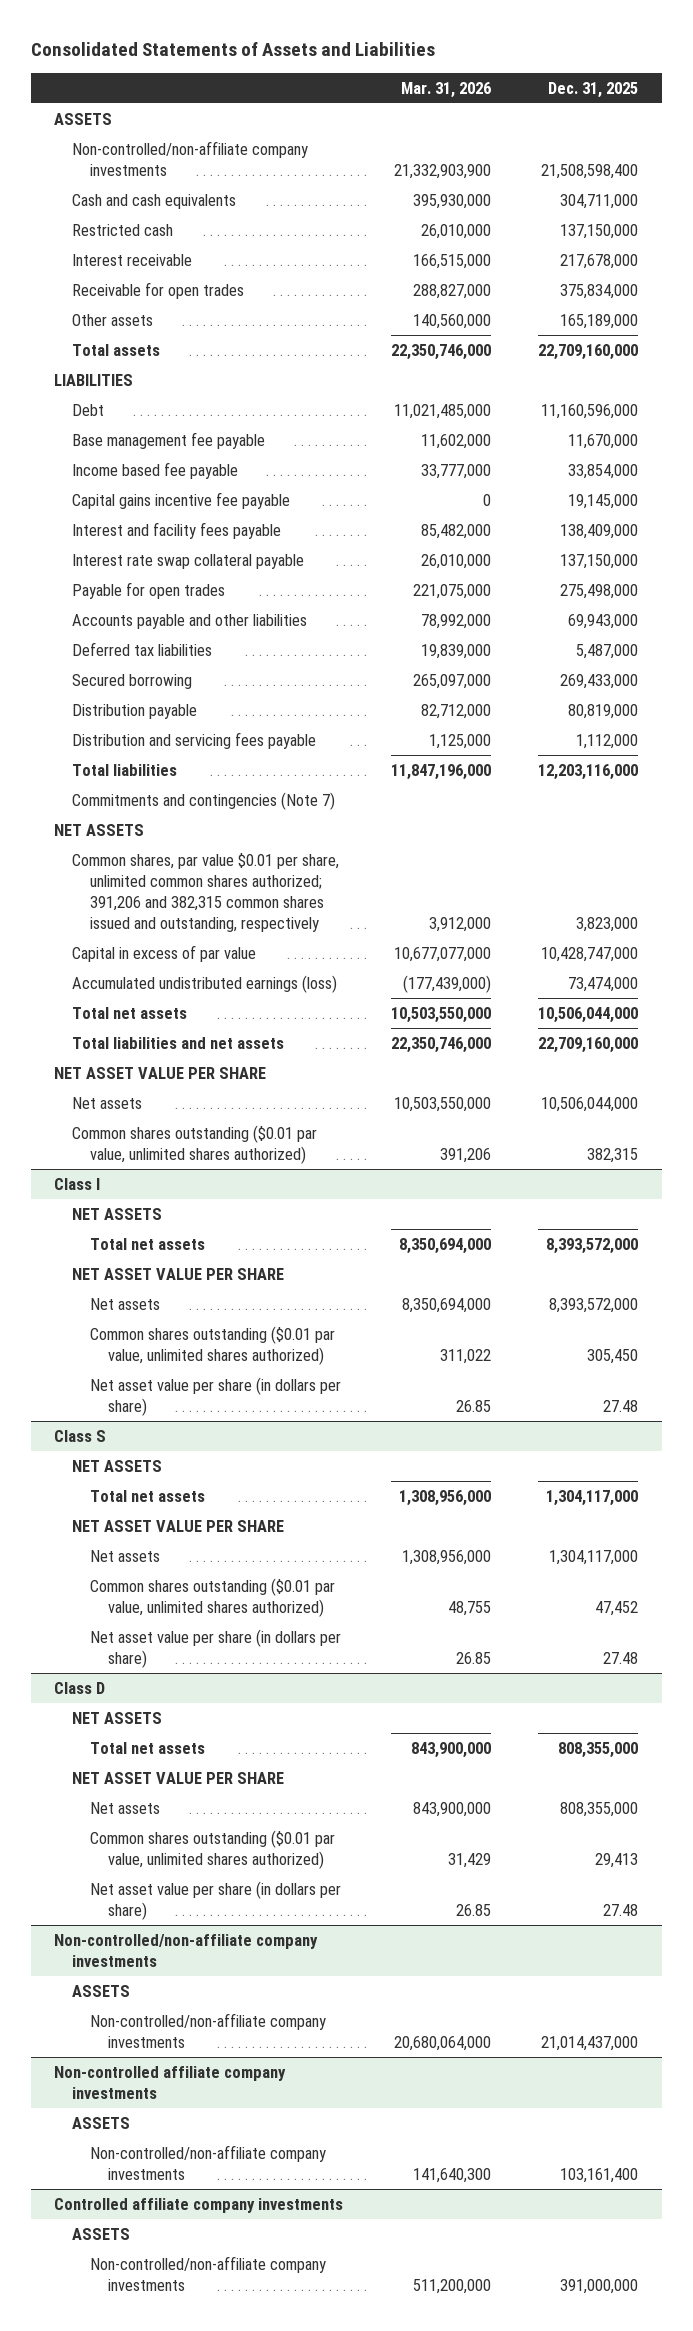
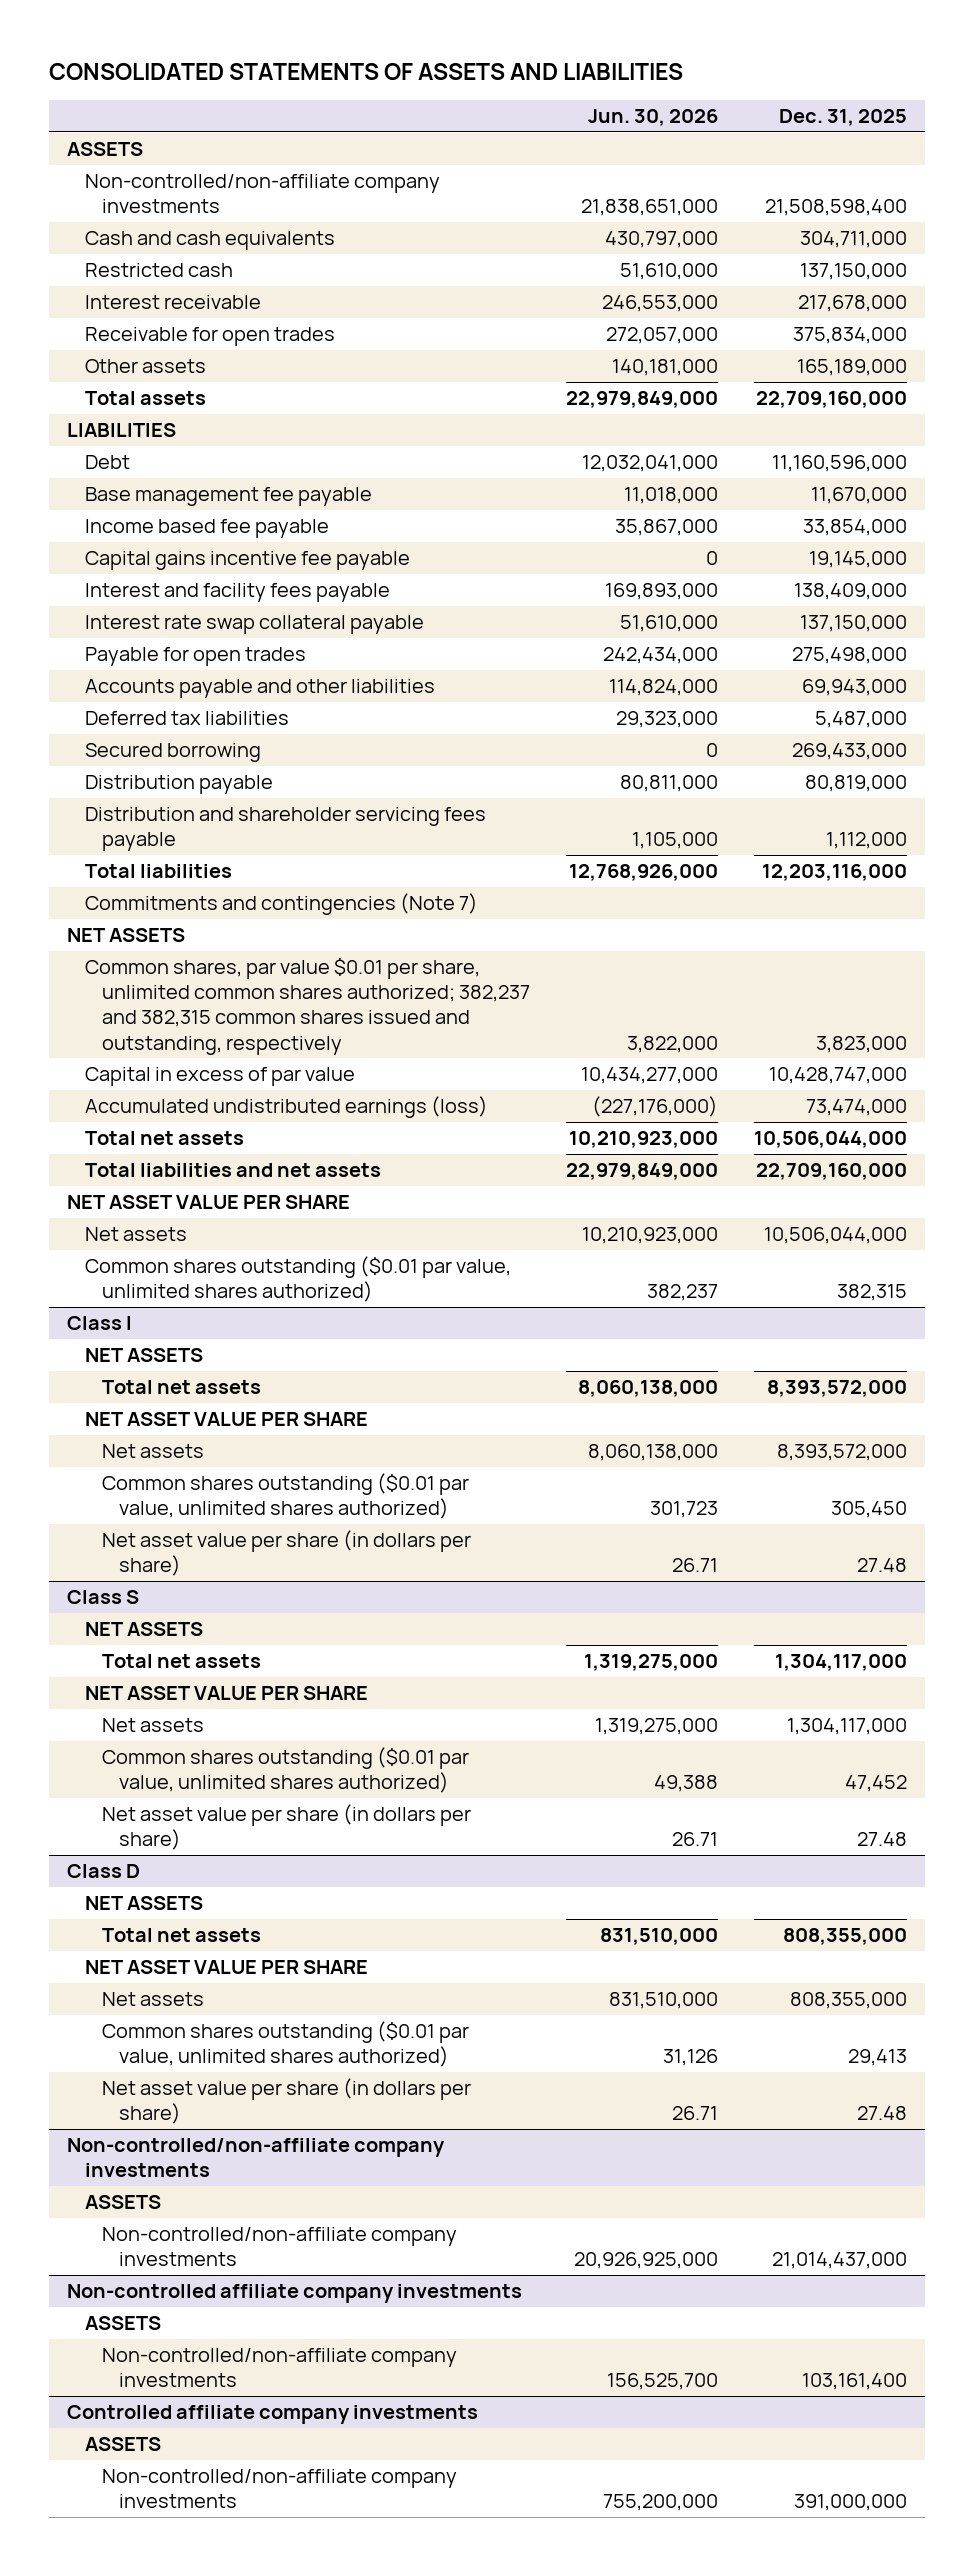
- Consolidated Statements of Assets and Liabilities
+ CONSOLIDATED STATEMENTS OF ASSETS AND LIABILITIES
- | Mar. 31, 2026 | Dec. 31, 2025
+ | Jun. 30, 2026 | Dec. 31, 2025
- Distribution and servicing fees payable | 1,125,000 | 1,112,000
+ Distribution and shareholder servicing fees payable | 1,105,000 | 1,112,000
- Common shares, par value $0.01 per share, unlimited common shares authorized; 391,206 and 382,315 common shares issued and outstanding, respectively | 3,912,000 | 3,823,000
+ Common shares, par value $0.01 per share, unlimited common shares authorized; 382,237 and 382,315 common shares issued and outstanding, respectively | 3,822,000 | 3,823,000

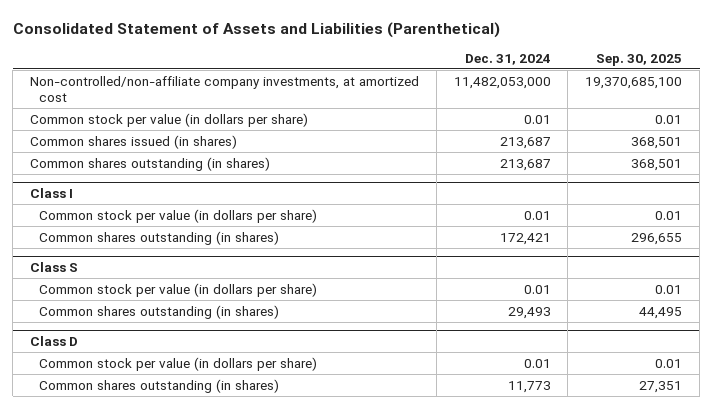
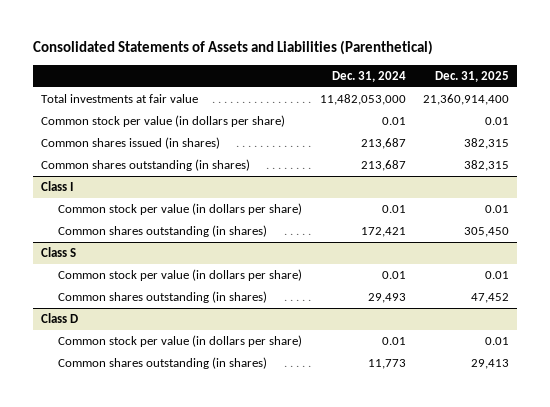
- Consolidated Statement of Assets and Liabilities (Parenthetical)
+ Consolidated Statements of Assets and Liabilities (Parenthetical)
- | Dec. 31, 2024 | Sep. 30, 2025
+ | Dec. 31, 2024 | Dec. 31, 2025
- Non-controlled/non-affiliate company investments, at amortized cost | 11,482,053,000 | 19,370,685,100
+ Total investments at fair value | 11,482,053,000 | 21,360,914,400

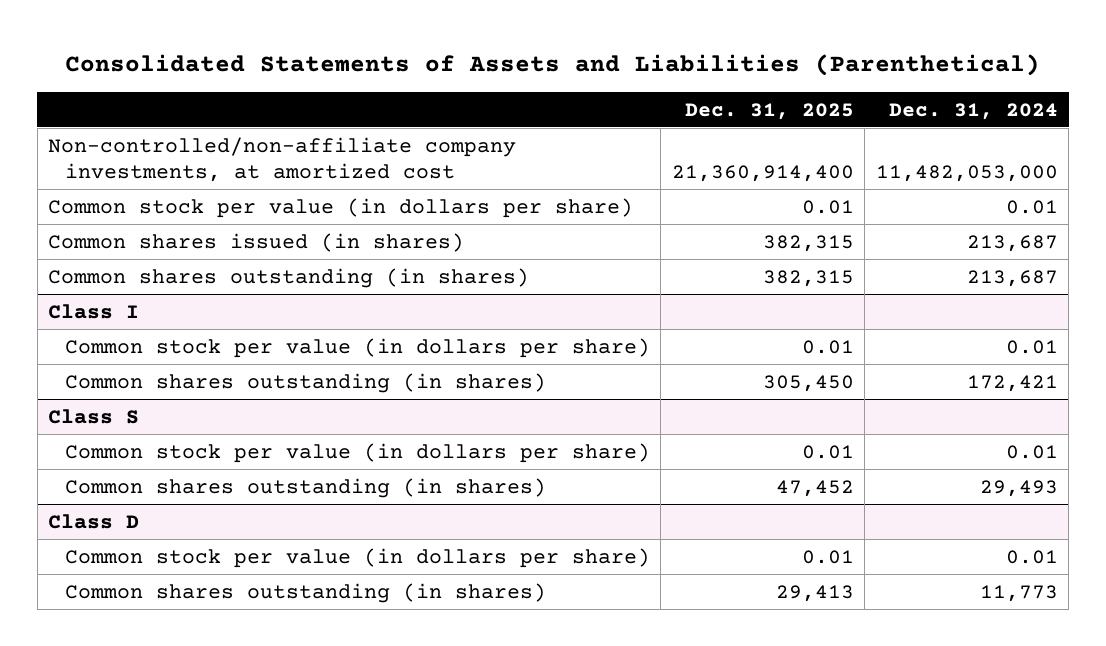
- | Dec. 31, 2024 | Dec. 31, 2025
+ | Dec. 31, 2025 | Dec. 31, 2024
- Total investments at fair value | 11,482,053,000 | 21,360,914,400
+ Non-controlled/non-affiliate company investments, at amortized cost | 21,360,914,400 | 11,482,053,000

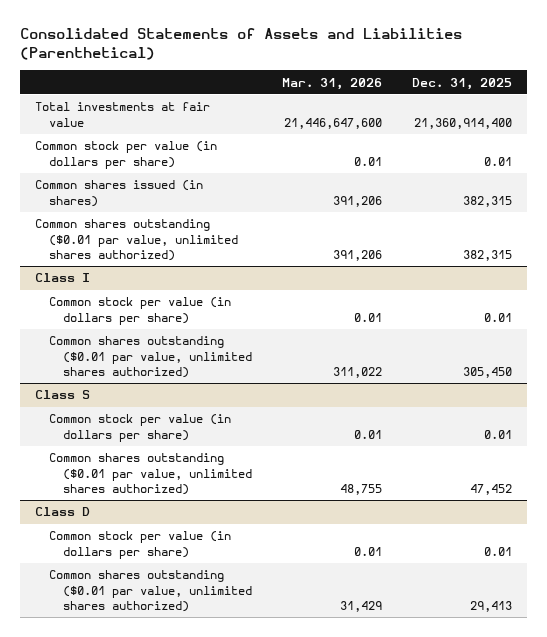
- | Dec. 31, 2025 | Dec. 31, 2024
+ | Mar. 31, 2026 | Dec. 31, 2025
- Non-controlled/non-affiliate company investments, at amortized cost | 21,360,914,400 | 11,482,053,000
+ Total investments at fair value | 21,446,647,600 | 21,360,914,400
- Common shares outstanding (in shares) | 382,315 | 213,687
+ Common shares outstanding ($0.01 par value, unlimited shares authorized) | 391,206 | 382,315
@ Class I
- Common shares outstanding (in shares) | 305,450 | 172,421
+ Common shares outstanding ($0.01 par value, unlimited shares authorized) | 311,022 | 305,450
@ Class S
- Common shares outstanding (in shares) | 47,452 | 29,493
+ Common shares outstanding ($0.01 par value, unlimited shares authorized) | 48,755 | 47,452
@ Class D
- Common shares outstanding (in shares) | 29,413 | 11,773
+ Common shares outstanding ($0.01 par value, unlimited shares authorized) | 31,429 | 29,413

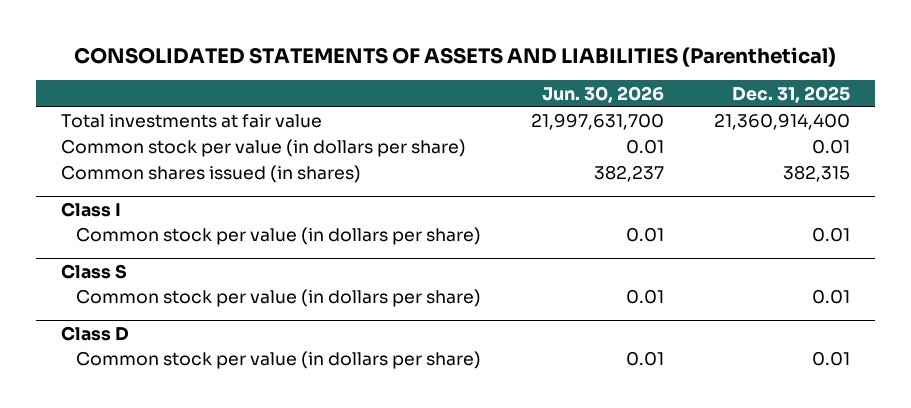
- Consolidated Statements of Assets and Liabilities (Parenthetical)
+ CONSOLIDATED STATEMENTS OF ASSETS AND LIABILITIES (Parenthetical)
- | Mar. 31, 2026 | Dec. 31, 2025
+ | Jun. 30, 2026 | Dec. 31, 2025
- Common shares outstanding ($0.01 par value, unlimited shares authorized) | 391,206 | 382,315
@ Class I
- Common shares outstanding ($0.01 par value, unlimited shares authorized) | 311,022 | 305,450
@ Class S
- Common shares outstanding ($0.01 par value, unlimited shares authorized) | 48,755 | 47,452
@ Class D
- Common shares outstanding ($0.01 par value, unlimited shares authorized) | 31,429 | 29,413

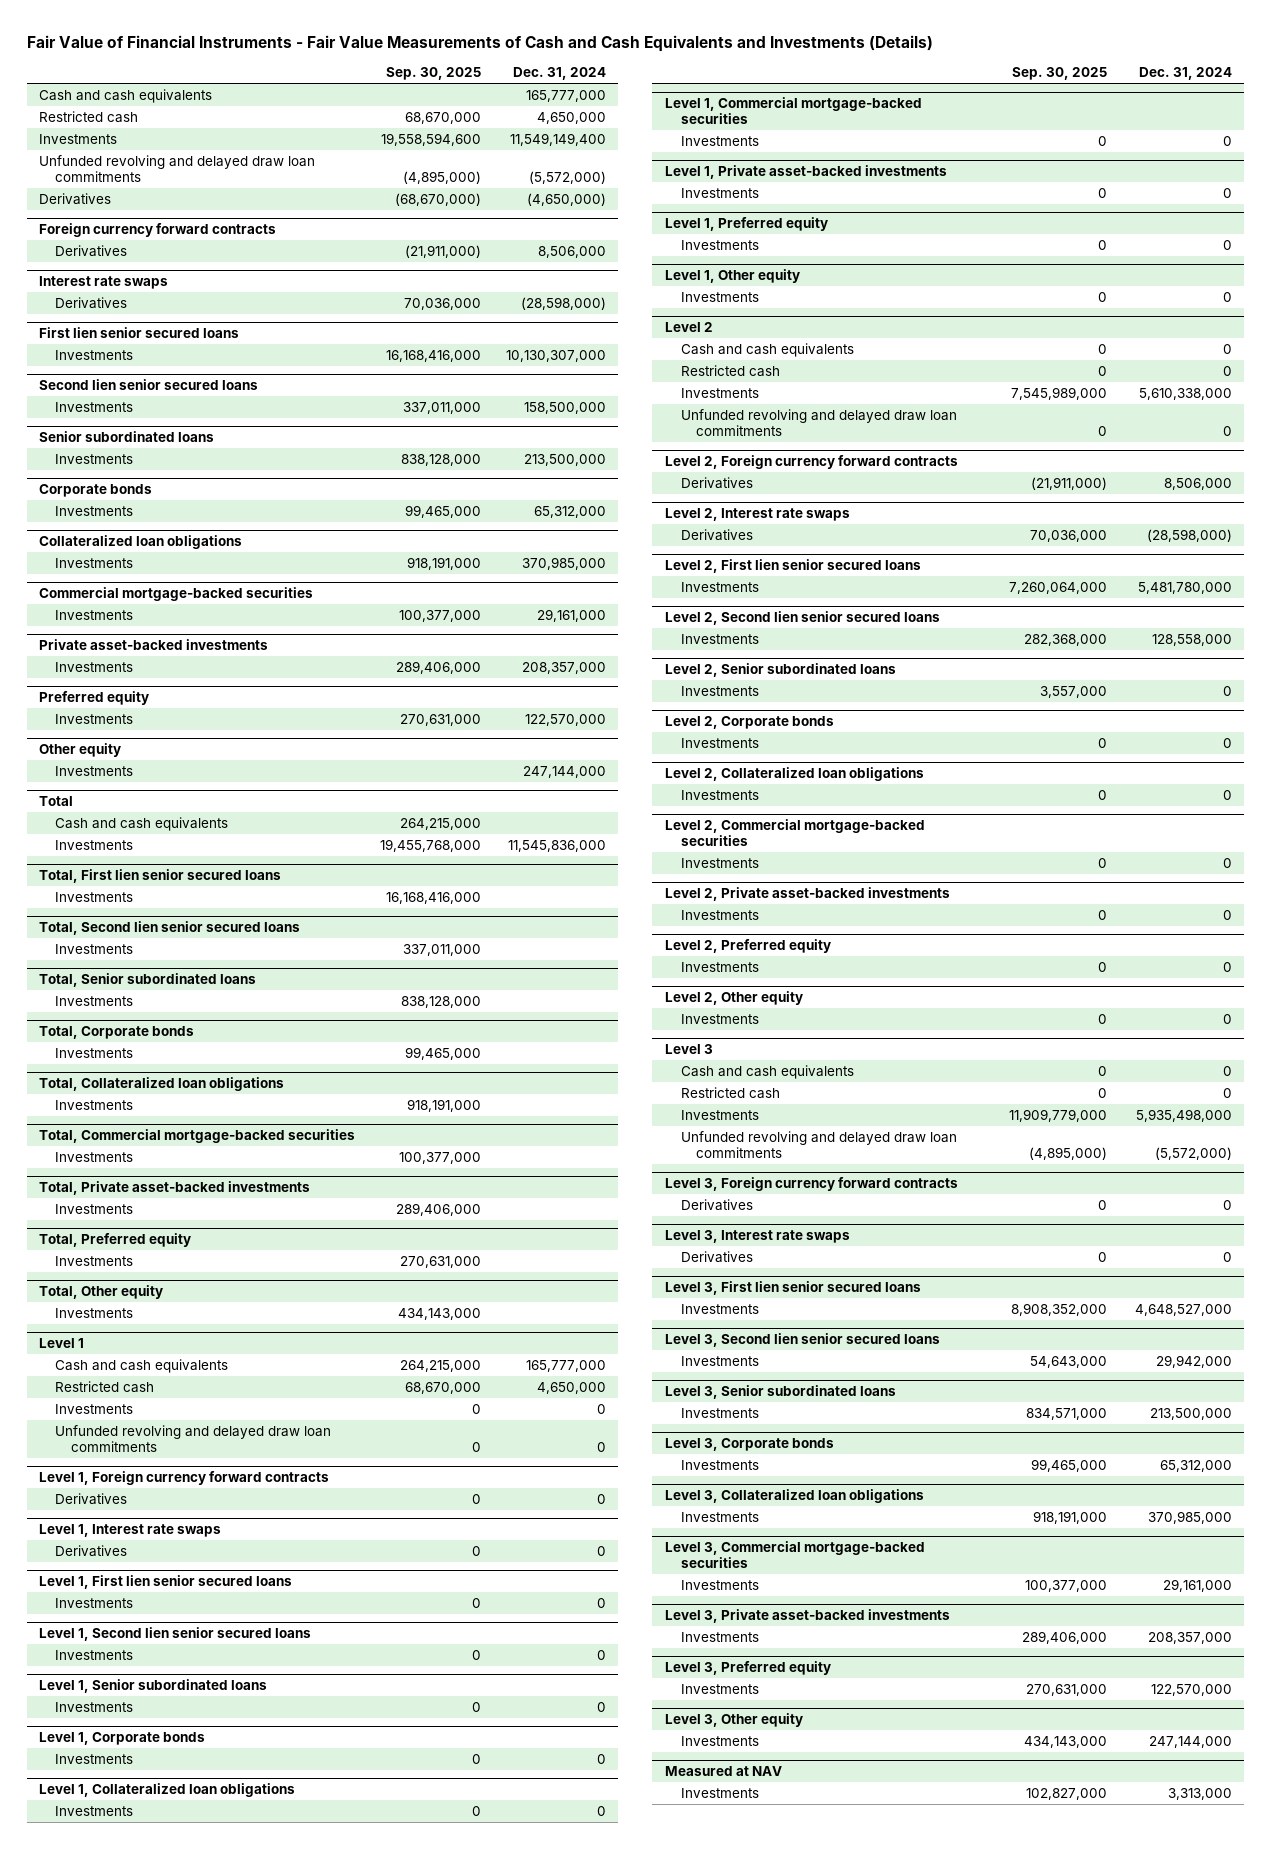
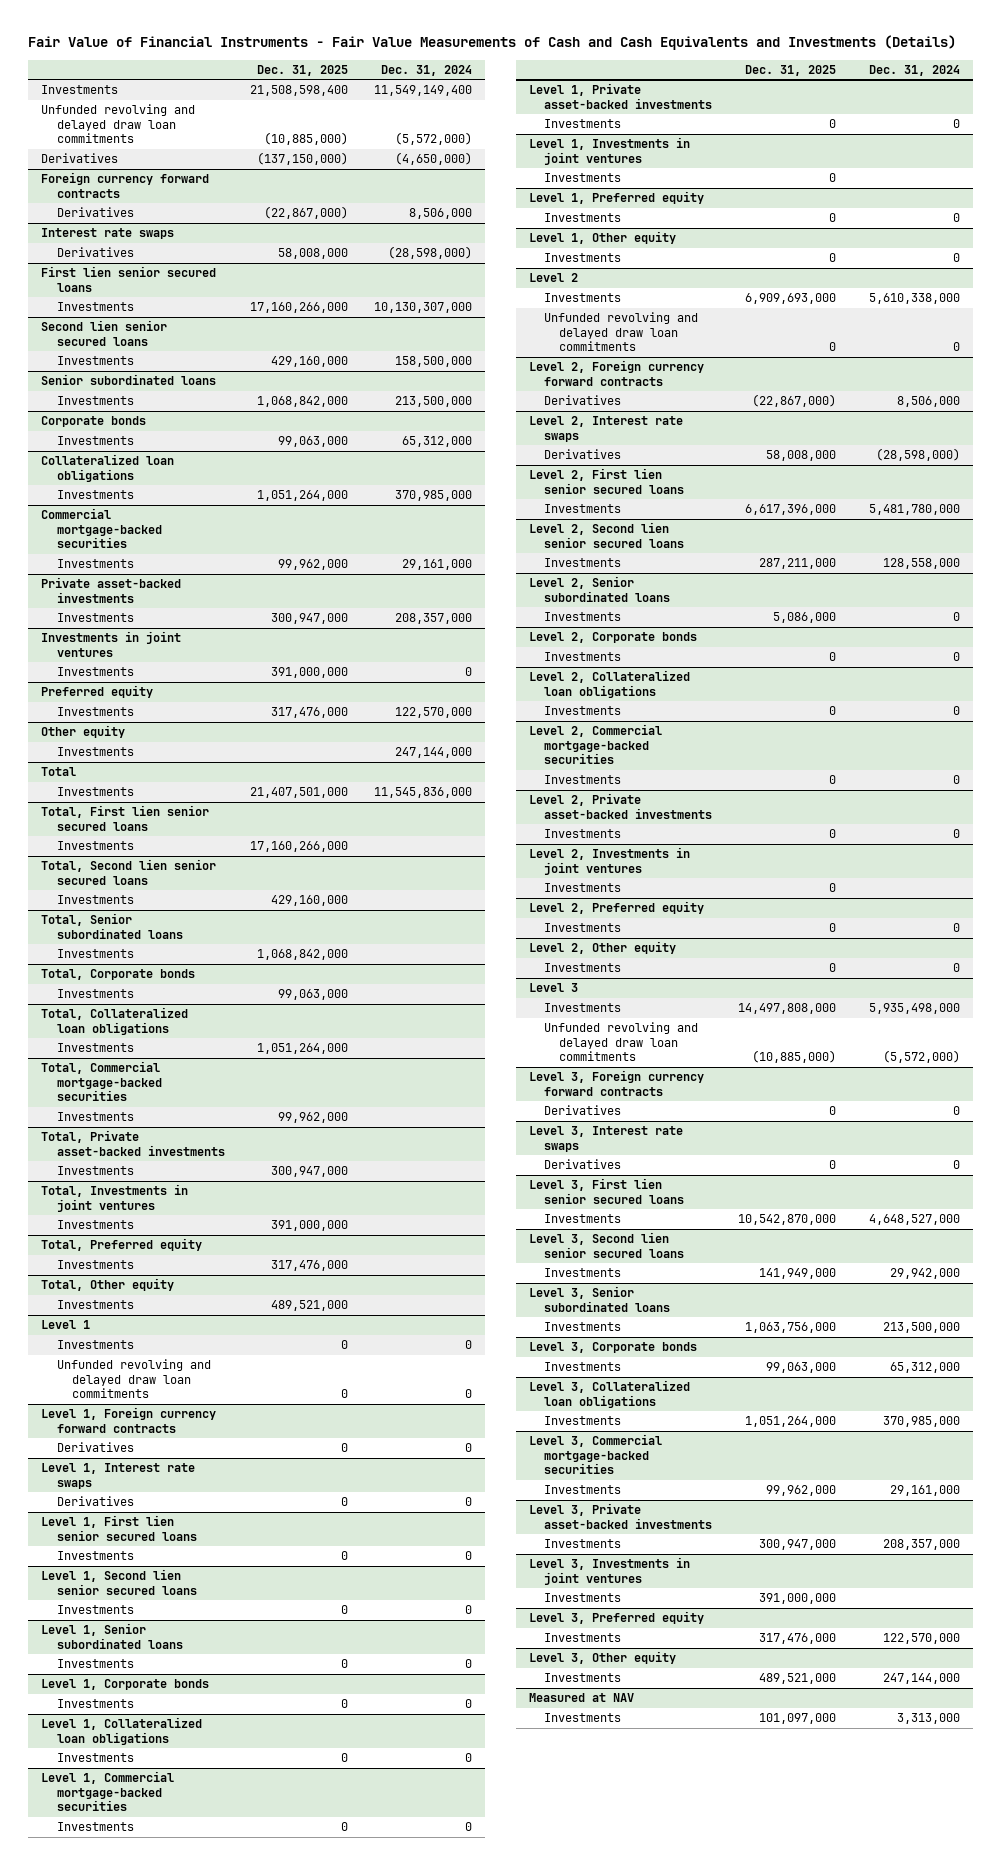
- | Sep. 30, 2025 | Dec. 31, 2024
+ | Dec. 31, 2025 | Dec. 31, 2024
- Cash and cash equivalents | | 165,777,000
- Restricted cash | 68,670,000 | 4,650,000
+ Investments in joint ventures
+ Investments | 391,000,000 | 0
@ Total
- Cash and cash equivalents | 264,215,000 |
+ Total, Investments in joint ventures
+ Investments | 391,000,000 |
@ Level 1
- Cash and cash equivalents | 264,215,000 | 165,777,000
- Restricted cash | 68,670,000 | 4,650,000
+ Level 1, Investments in joint ventures
+ Investments | 0 |
@ Level 2
- Cash and cash equivalents | 0 | 0
- Restricted cash | 0 | 0
+ Level 2, Investments in joint ventures
+ Investments | 0 |
@ Level 3
- Cash and cash equivalents | 0 | 0
- Restricted cash | 0 | 0
+ Level 3, Investments in joint ventures
+ Investments | 391,000,000 |

